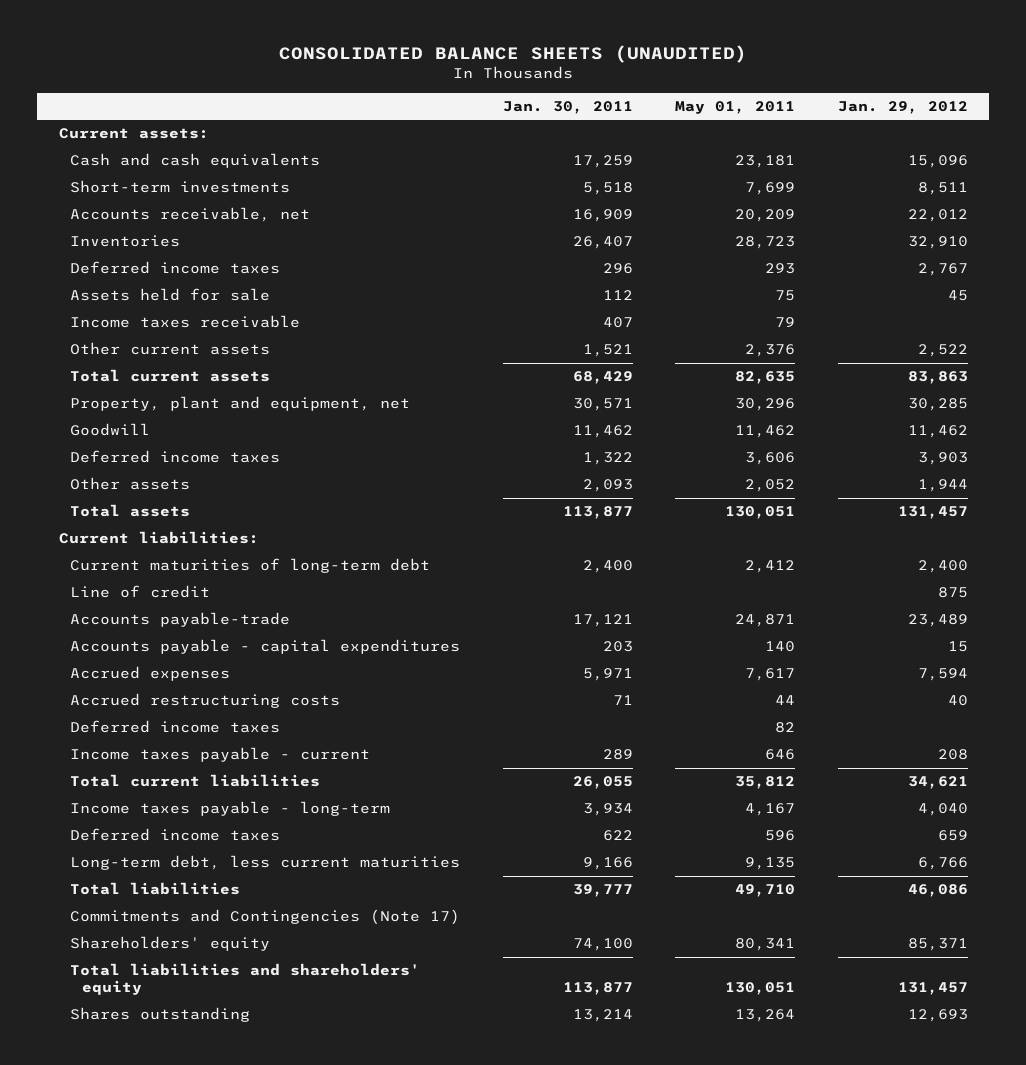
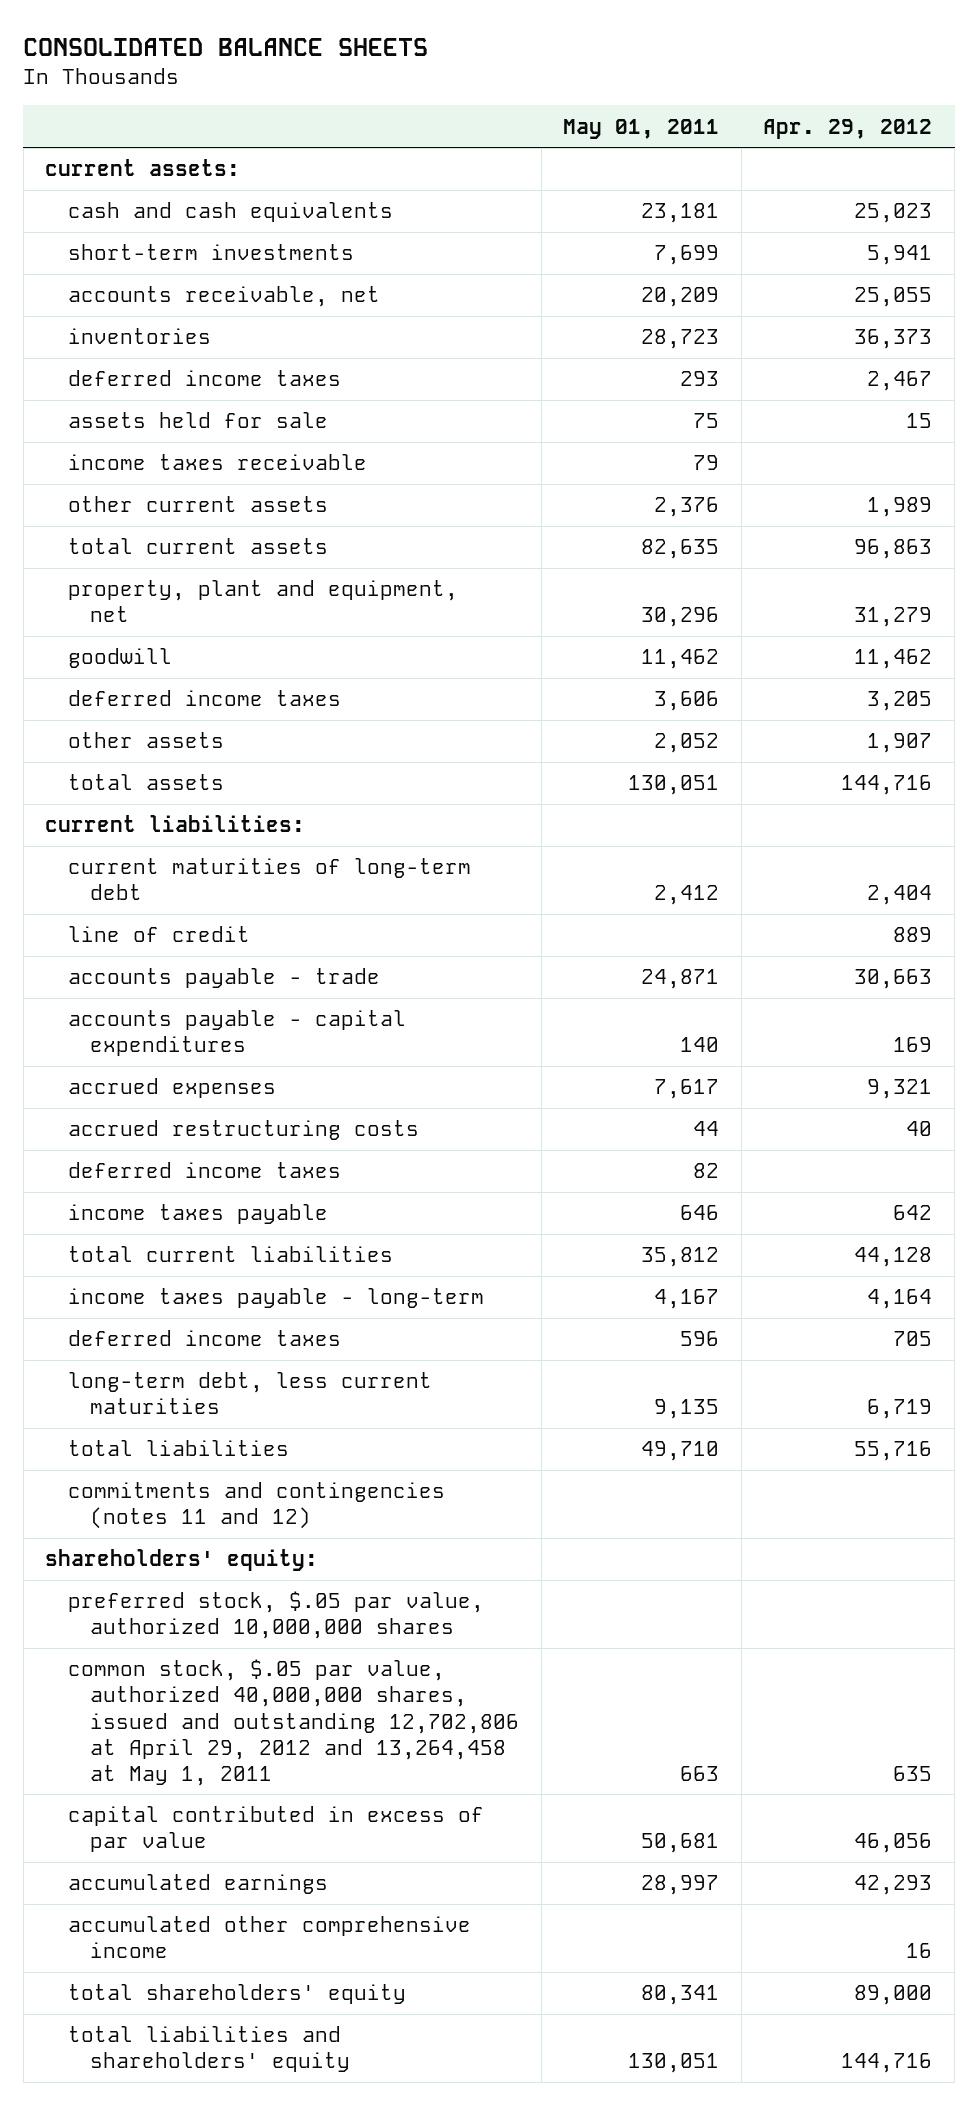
- CONSOLIDATED BALANCE SHEETS (UNAUDITED)
+ CONSOLIDATED BALANCE SHEETS
- | Jan. 30, 2011 | May 01, 2011 | Jan. 29, 2012
+ | May 01, 2011 | Apr. 29, 2012
- Current assets:
- Cash and cash equivalents | 17,259 | 23,181 | 15,096
- Short-term investments | 5,518 | 7,699 | 8,511
- Accounts receivable, net | 16,909 | 20,209 | 22,012
- Inventories | 26,407 | 28,723 | 32,910
- Deferred income taxes | 296 | 293 | 2,767
- Assets held for sale | 112 | 75 | 45
- Income taxes receivable | 407 | 79 |
- Other current assets | 1,521 | 2,376 | 2,522
- Total current assets | 68,429 | 82,635 | 83,863
- Property, plant and equipment, net | 30,571 | 30,296 | 30,285
- Goodwill | 11,462 | 11,462 | 11,462
- Deferred income taxes | 1,322 | 3,606 | 3,903
- Other assets | 2,093 | 2,052 | 1,944
- Total assets | 113,877 | 130,051 | 131,457
- Current liabilities:
- Current maturities of long-term debt | 2,400 | 2,412 | 2,400
- Line of credit | | | 875
- Accounts payable-trade | 17,121 | 24,871 | 23,489
- Accounts payable - capital expenditures | 203 | 140 | 15
- Accrued expenses | 5,971 | 7,617 | 7,594
- Accrued restructuring costs | 71 | 44 | 40
- Deferred income taxes | | 82 |
- Income taxes payable - current | 289 | 646 | 208
- Total current liabilities | 26,055 | 35,812 | 34,621
- Income taxes payable - long-term | 3,934 | 4,167 | 4,040
- Deferred income taxes | 622 | 596 | 659
- Long-term debt, less current maturities | 9,166 | 9,135 | 6,766
- Total liabilities | 39,777 | 49,710 | 46,086
- Commitments and Contingencies (Note 17)
- Shareholders' equity | 74,100 | 80,341 | 85,371
- Total liabilities and shareholders' equity | 113,877 | 130,051 | 131,457
- Shares outstanding | 13,214 | 13,264 | 12,693
+ current assets:
+ cash and cash equivalents | 23,181 | 25,023
+ short-term investments | 7,699 | 5,941
+ accounts receivable, net | 20,209 | 25,055
+ inventories | 28,723 | 36,373
+ deferred income taxes | 293 | 2,467
+ assets held for sale | 75 | 15
+ income taxes receivable | 79 |
+ other current assets | 2,376 | 1,989
+ total current assets | 82,635 | 96,863
+ property, plant and equipment, net | 30,296 | 31,279
+ goodwill | 11,462 | 11,462
+ deferred income taxes | 3,606 | 3,205
+ other assets | 2,052 | 1,907
+ total assets | 130,051 | 144,716
+ current liabilities:
+ current maturities of long-term debt | 2,412 | 2,404
+ line of credit | | 889
+ accounts payable - trade | 24,871 | 30,663
+ accounts payable - capital expenditures | 140 | 169
+ accrued expenses | 7,617 | 9,321
+ accrued restructuring costs | 44 | 40
+ deferred income taxes | 82 |
+ income taxes payable | 646 | 642
+ total current liabilities | 35,812 | 44,128
+ income taxes payable - long-term | 4,167 | 4,164
+ deferred income taxes | 596 | 705
+ long-term debt, less current maturities | 9,135 | 6,719
+ total liabilities | 49,710 | 55,716
+ commitments and contingencies (notes 11 and 12)
+ shareholders' equity:
+ preferred stock, $.05 par value, authorized 10,000,000 shares
+ common stock, $.05 par value, authorized 40,000,000 shares, issued and outstanding 12,702,806 at April 29, 2012 and 13,264,458 at May 1, 2011 | 663 | 635
+ capital contributed in excess of par value | 50,681 | 46,056
+ accumulated earnings | 28,997 | 42,293
+ accumulated other comprehensive income | | 16
+ total shareholders' equity | 80,341 | 89,000
+ total liabilities and shareholders' equity | 130,051 | 144,716

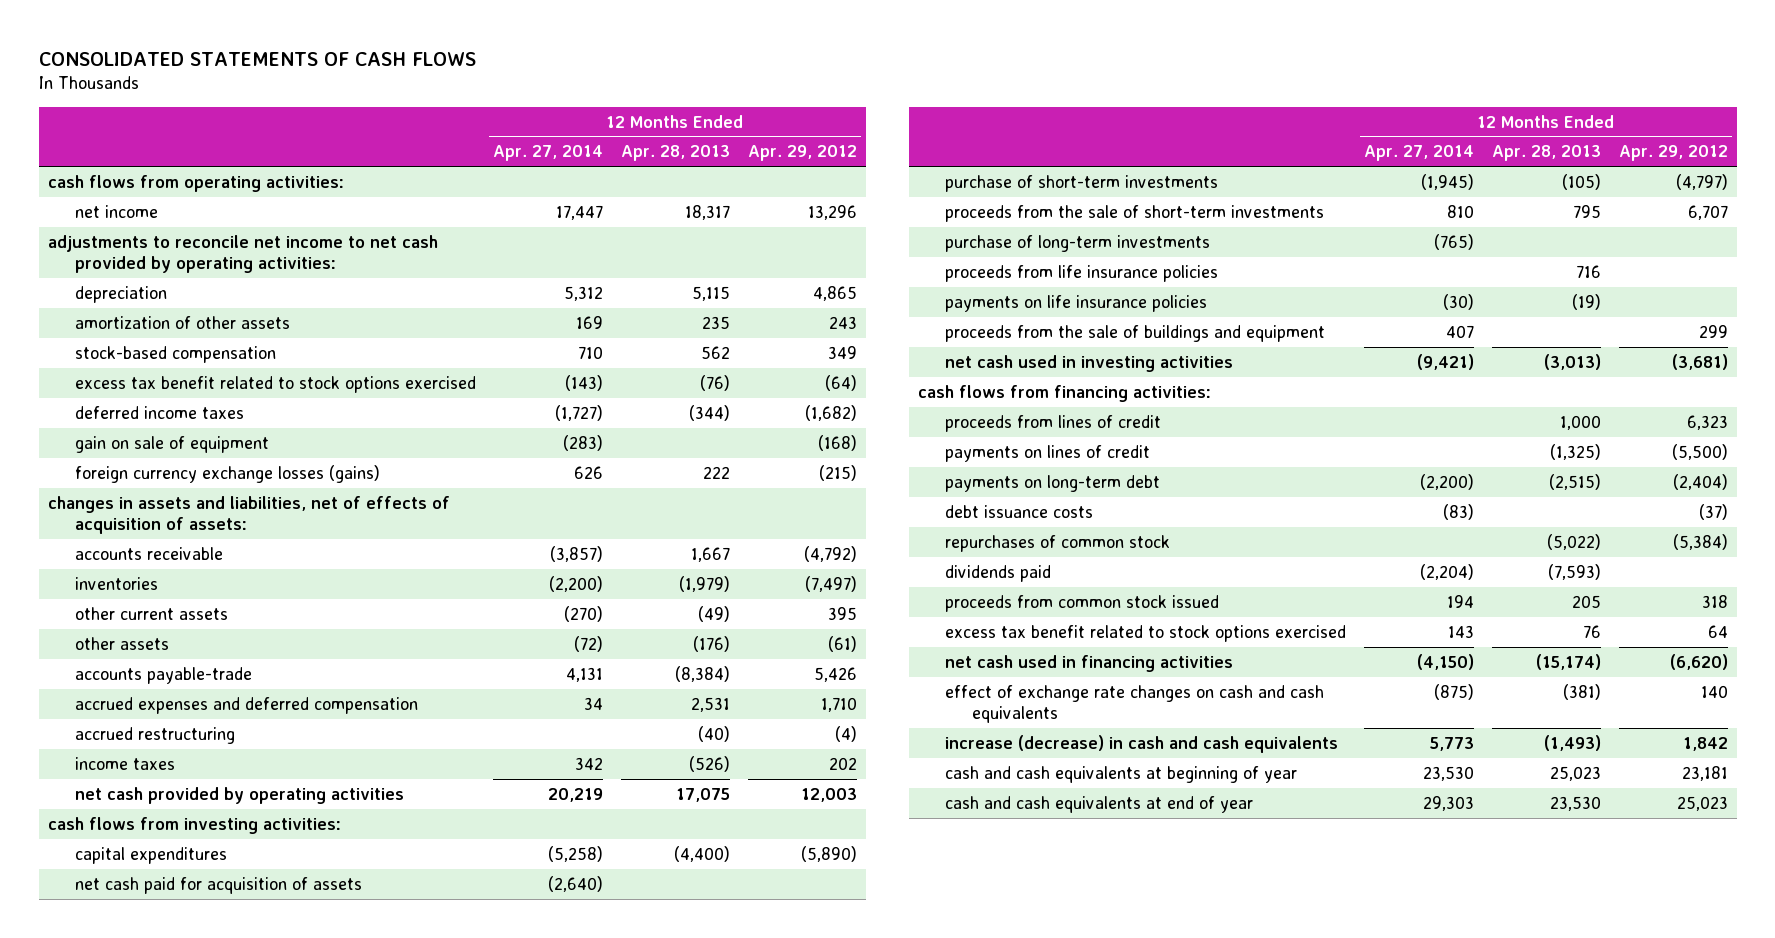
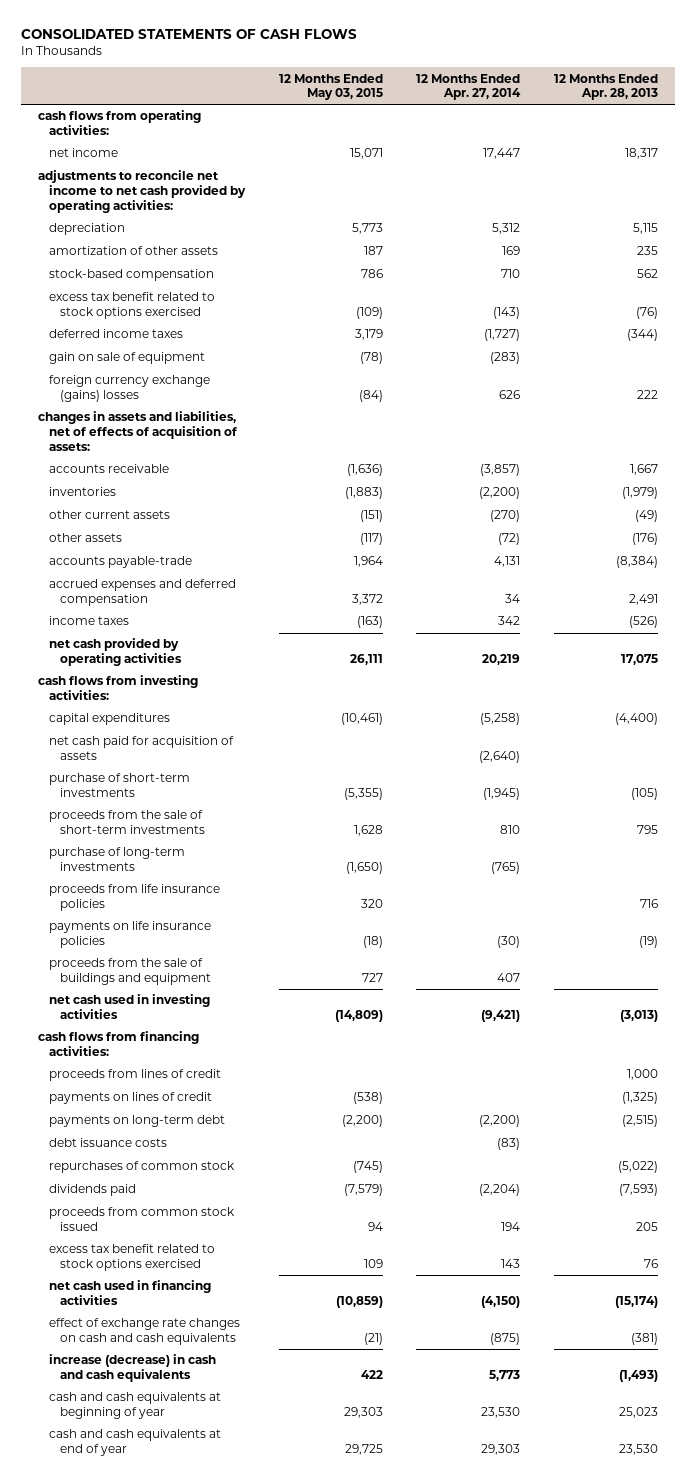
- | 12 Months Ended Apr. 27, 2014 | 12 Months Ended Apr. 28, 2013 | 12 Months Ended Apr. 29, 2012
+ | 12 Months Ended May 03, 2015 | 12 Months Ended Apr. 27, 2014 | 12 Months Ended Apr. 28, 2013
- foreign currency exchange losses (gains) | 626 | 222 | (215)
+ foreign currency exchange (gains) losses | (84) | 626 | 222
- accrued expenses and deferred compensation | 34 | 2,531 | 1,710
- accrued restructuring | | (40) | (4)
+ accrued expenses and deferred compensation | 3,372 | 34 | 2,491

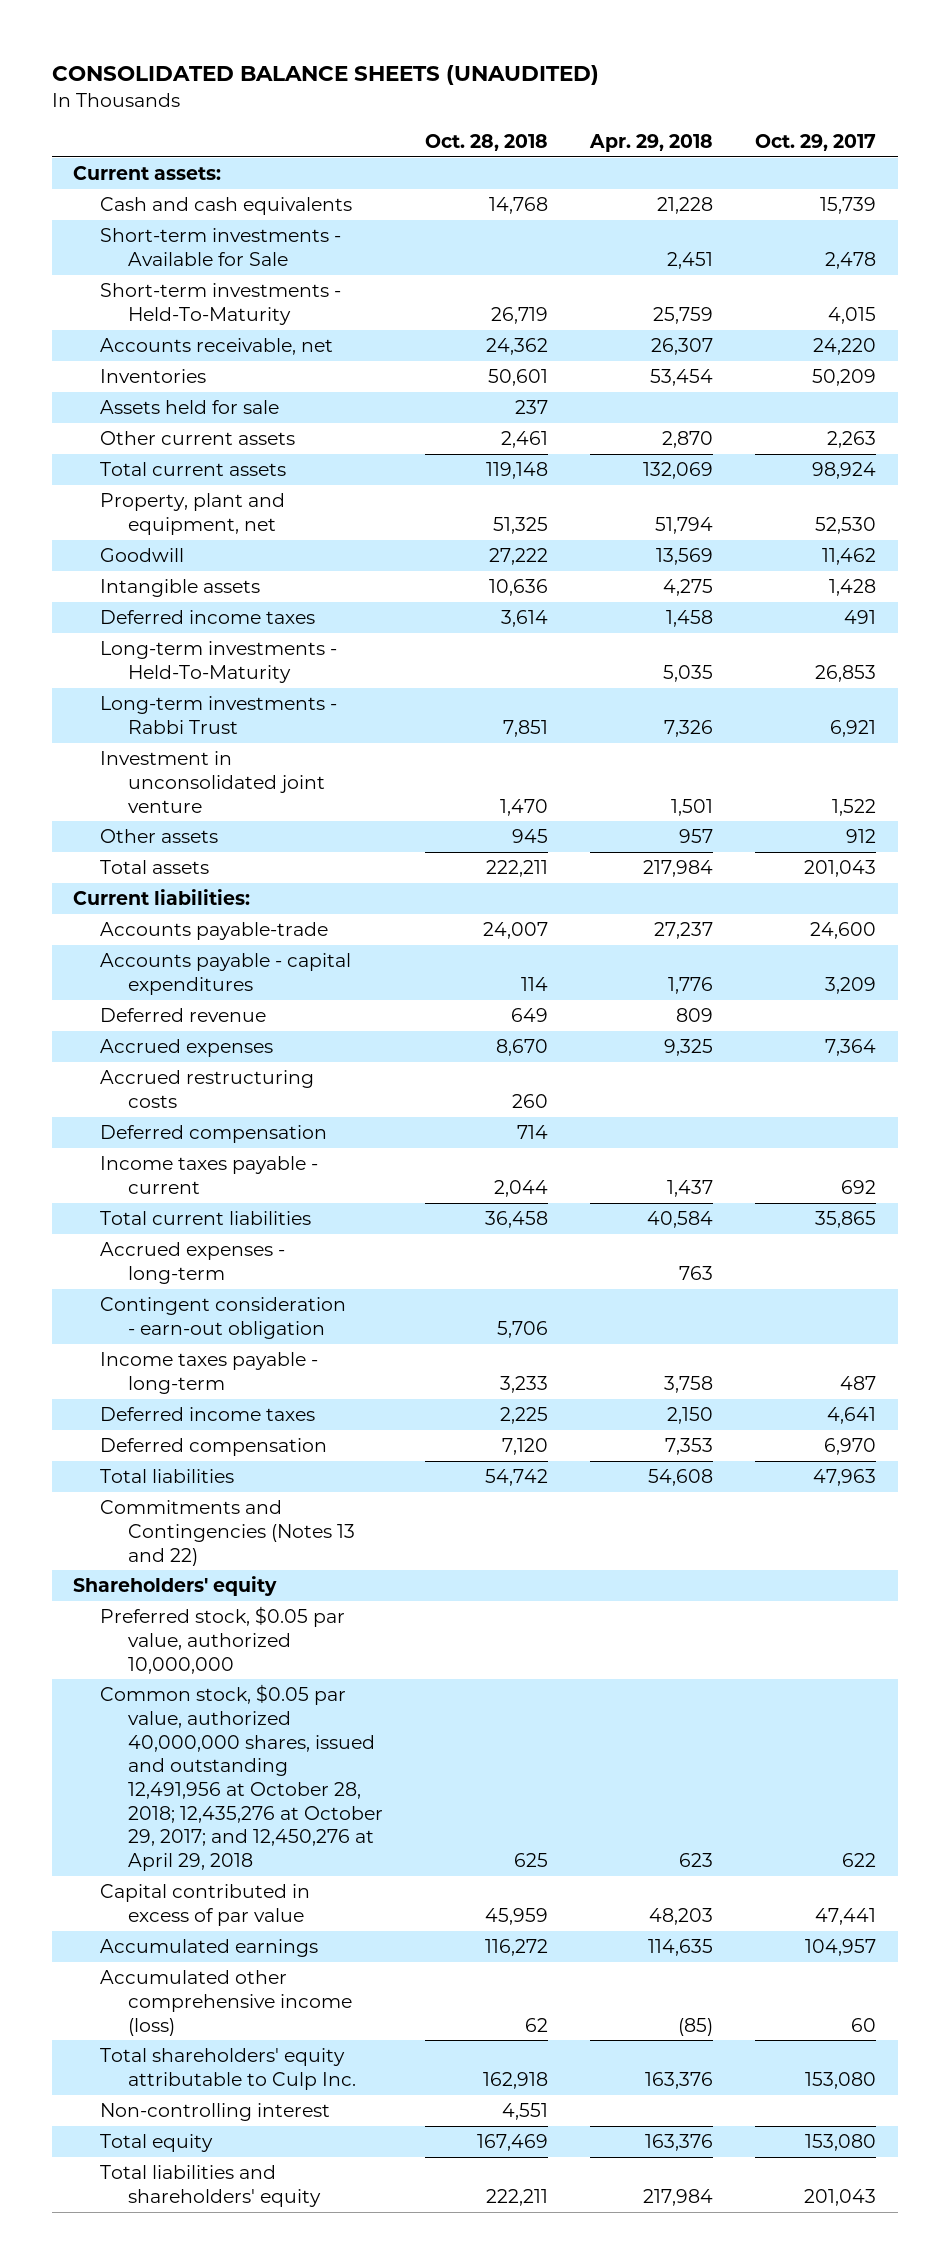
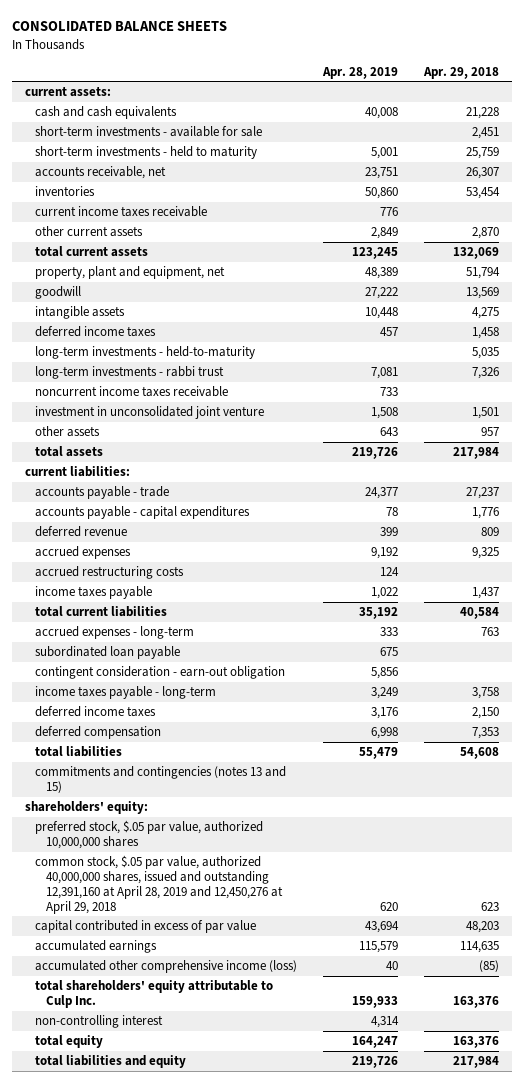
- CONSOLIDATED BALANCE SHEETS (UNAUDITED)
+ CONSOLIDATED BALANCE SHEETS
- | Oct. 28, 2018 | Apr. 29, 2018 | Oct. 29, 2017
+ | Apr. 28, 2019 | Apr. 29, 2018
- Current assets:
- Cash and cash equivalents | 14,768 | 21,228 | 15,739
- Short-term investments - Available for Sale | | 2,451 | 2,478
- Short-term investments - Held-To-Maturity | 26,719 | 25,759 | 4,015
- Accounts receivable, net | 24,362 | 26,307 | 24,220
- Inventories | 50,601 | 53,454 | 50,209
- Assets held for sale | 237 | |
- Other current assets | 2,461 | 2,870 | 2,263
- Total current assets | 119,148 | 132,069 | 98,924
- Property, plant and equipment, net | 51,325 | 51,794 | 52,530
- Goodwill | 27,222 | 13,569 | 11,462
- Intangible assets | 10,636 | 4,275 | 1,428
- Deferred income taxes | 3,614 | 1,458 | 491
- Long-term investments - Held-To-Maturity | | 5,035 | 26,853
- Long-term investments - Rabbi Trust | 7,851 | 7,326 | 6,921
- Investment in unconsolidated joint venture | 1,470 | 1,501 | 1,522
- Other assets | 945 | 957 | 912
- Total assets | 222,211 | 217,984 | 201,043
- Current liabilities:
- Accounts payable-trade | 24,007 | 27,237 | 24,600
- Accounts payable - capital expenditures | 114 | 1,776 | 3,209
- Deferred revenue | 649 | 809 |
- Accrued expenses | 8,670 | 9,325 | 7,364
- Accrued restructuring costs | 260 | |
- Deferred compensation | 714 | |
- Income taxes payable - current | 2,044 | 1,437 | 692
- Total current liabilities | 36,458 | 40,584 | 35,865
- Accrued expenses - long-term | | 763 |
- Contingent consideration - earn-out obligation | 5,706 | |
- Income taxes payable - long-term | 3,233 | 3,758 | 487
- Deferred income taxes | 2,225 | 2,150 | 4,641
- Deferred compensation | 7,120 | 7,353 | 6,970
- Total liabilities | 54,742 | 54,608 | 47,963
- Commitments and Contingencies (Notes 13 and 22)
- Shareholders' equity
- Preferred stock, $0.05 par value, authorized 10,000,000
- Common stock, $0.05 par value, authorized 40,000,000 shares, issued and outstanding 12,491,956 at October 28, 2018; 12,435,276 at October 29, 2017; and 12,450,276 at April 29, 2018 | 625 | 623 | 622
- Capital contributed in excess of par value | 45,959 | 48,203 | 47,441
- Accumulated earnings | 116,272 | 114,635 | 104,957
- Accumulated other comprehensive income (loss) | 62 | (85) | 60
- Total shareholders' equity attributable to Culp Inc. | 162,918 | 163,376 | 153,080
- Non-controlling interest | 4,551 | |
- Total equity | 167,469 | 163,376 | 153,080
- Total liabilities and shareholders' equity | 222,211 | 217,984 | 201,043
+ current assets:
+ cash and cash equivalents | 40,008 | 21,228
+ short-term investments - available for sale | | 2,451
+ short-term investments - held to maturity | 5,001 | 25,759
+ accounts receivable, net | 23,751 | 26,307
+ inventories | 50,860 | 53,454
+ current income taxes receivable | 776 |
+ other current assets | 2,849 | 2,870
+ total current assets | 123,245 | 132,069
+ property, plant and equipment, net | 48,389 | 51,794
+ goodwill | 27,222 | 13,569
+ intangible assets | 10,448 | 4,275
+ deferred income taxes | 457 | 1,458
+ long-term investments - held-to-maturity | | 5,035
+ long-term investments - rabbi trust | 7,081 | 7,326
+ noncurrent income taxes receivable | 733 |
+ investment in unconsolidated joint venture | 1,508 | 1,501
+ other assets | 643 | 957
+ total assets | 219,726 | 217,984
+ current liabilities:
+ accounts payable - trade | 24,377 | 27,237
+ accounts payable - capital expenditures | 78 | 1,776
+ deferred revenue | 399 | 809
+ accrued expenses | 9,192 | 9,325
+ accrued restructuring costs | 124 |
+ income taxes payable | 1,022 | 1,437
+ total current liabilities | 35,192 | 40,584
+ accrued expenses - long-term | 333 | 763
+ subordinated loan payable | 675 |
+ contingent consideration - earn-out obligation | 5,856 |
+ income taxes payable - long-term | 3,249 | 3,758
+ deferred income taxes | 3,176 | 2,150
+ deferred compensation | 6,998 | 7,353
+ total liabilities | 55,479 | 54,608
+ commitments and contingencies (notes 13 and 15)
+ shareholders' equity:
+ preferred stock, $.05 par value, authorized 10,000,000 shares
+ common stock, $.05 par value, authorized 40,000,000 shares, issued and outstanding 12,391,160 at April 28, 2019 and 12,450,276 at April 29, 2018 | 620 | 623
+ capital contributed in excess of par value | 43,694 | 48,203
+ accumulated earnings | 115,579 | 114,635
+ accumulated other comprehensive income (loss) | 40 | (85)
+ total shareholders' equity attributable to Culp Inc. | 159,933 | 163,376
+ non-controlling interest | 4,314 |
+ total equity | 164,247 | 163,376
+ total liabilities and equity | 219,726 | 217,984

